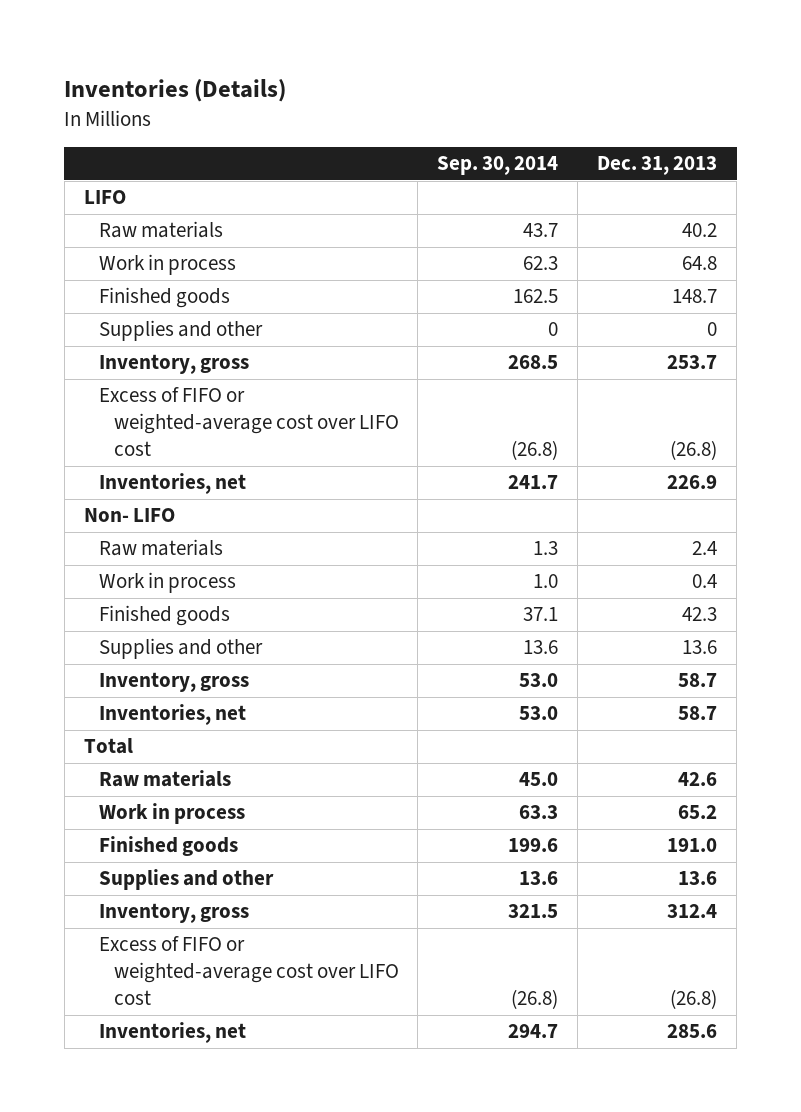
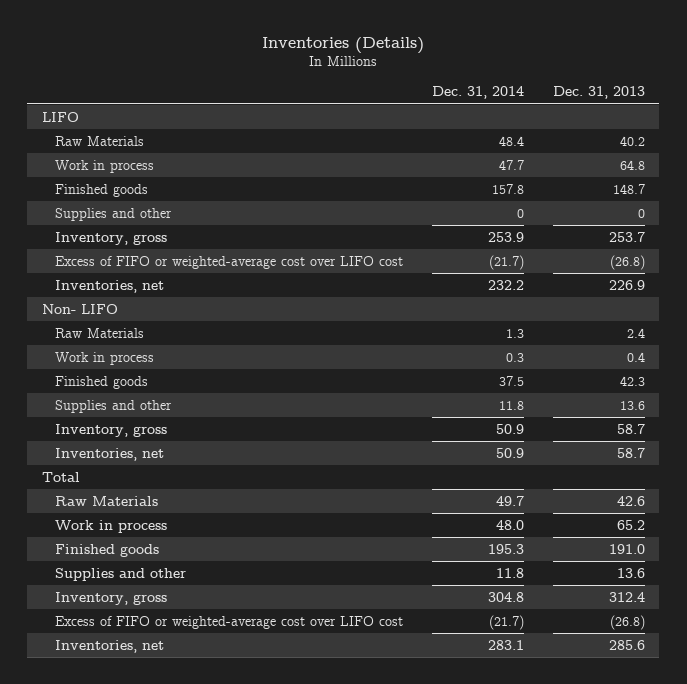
- | Sep. 30, 2014 | Dec. 31, 2013
+ | Dec. 31, 2014 | Dec. 31, 2013
- Raw materials | 43.7 | 40.2
+ Raw Materials | 48.4 | 40.2
- Raw materials | 1.3 | 2.4
+ Raw Materials | 1.3 | 2.4
- Raw materials | 45.0 | 42.6
+ Raw Materials | 49.7 | 42.6

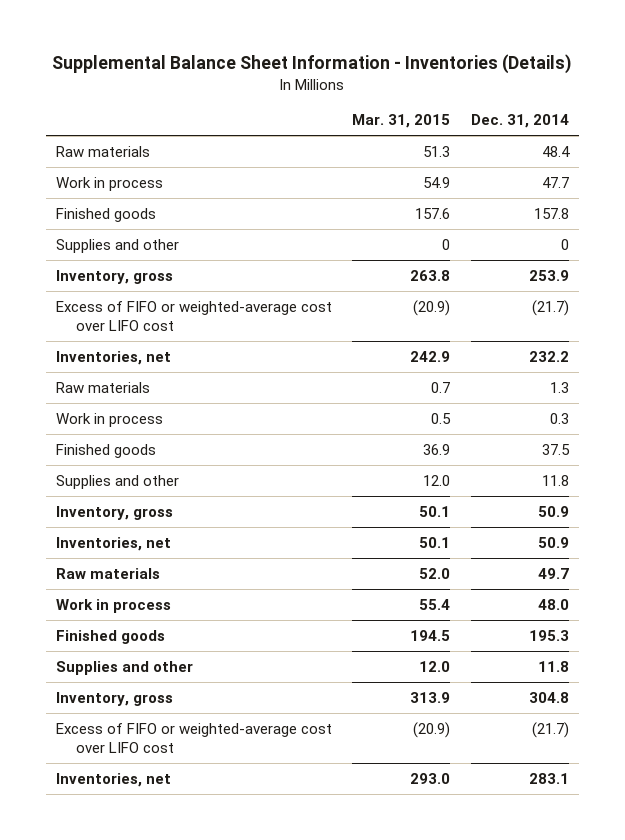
- Inventories (Details)
+ Supplemental Balance Sheet Information - Inventories (Details)
- | Dec. 31, 2014 | Dec. 31, 2013
+ | Mar. 31, 2015 | Dec. 31, 2014
- LIFO
- Raw Materials | 48.4 | 40.2
+ Raw materials | 51.3 | 48.4
- Non- LIFO
- Raw Materials | 1.3 | 2.4
+ Raw materials | 0.7 | 1.3
- Total
- Raw Materials | 49.7 | 42.6
+ Raw materials | 52.0 | 49.7

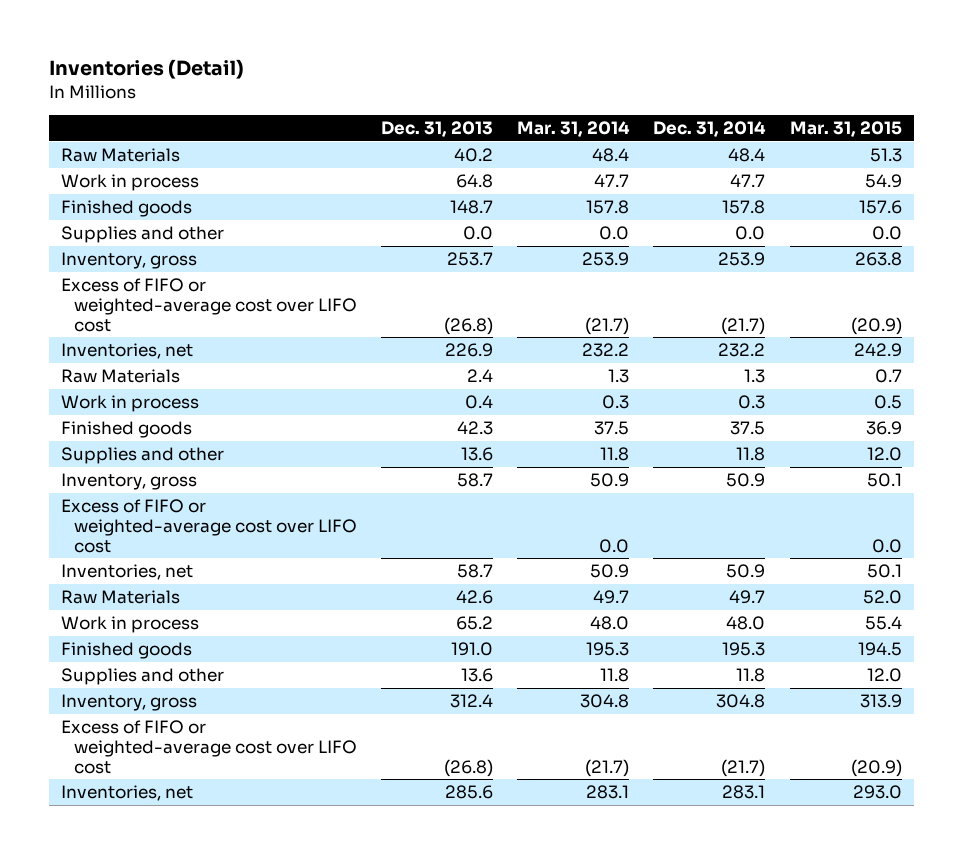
- Supplemental Balance Sheet Information - Inventories (Details)
+ Inventories (Detail)
- | Mar. 31, 2015 | Dec. 31, 2014
+ | Dec. 31, 2013 | Mar. 31, 2014 | Dec. 31, 2014 | Mar. 31, 2015
- Raw materials | 51.3 | 48.4
+ Raw Materials | 40.2 | 48.4 | 48.4 | 51.3
- Supplies and other | 0 | 0
+ Supplies and other | 0.0 | 0.0 | 0.0 | 0.0
- Raw materials | 0.7 | 1.3
+ Raw Materials | 2.4 | 1.3 | 1.3 | 0.7
+ Excess of FIFO or weighted-average cost over LIFO cost | | 0.0 | | 0.0
- Raw materials | 52.0 | 49.7
+ Raw Materials | 42.6 | 49.7 | 49.7 | 52.0

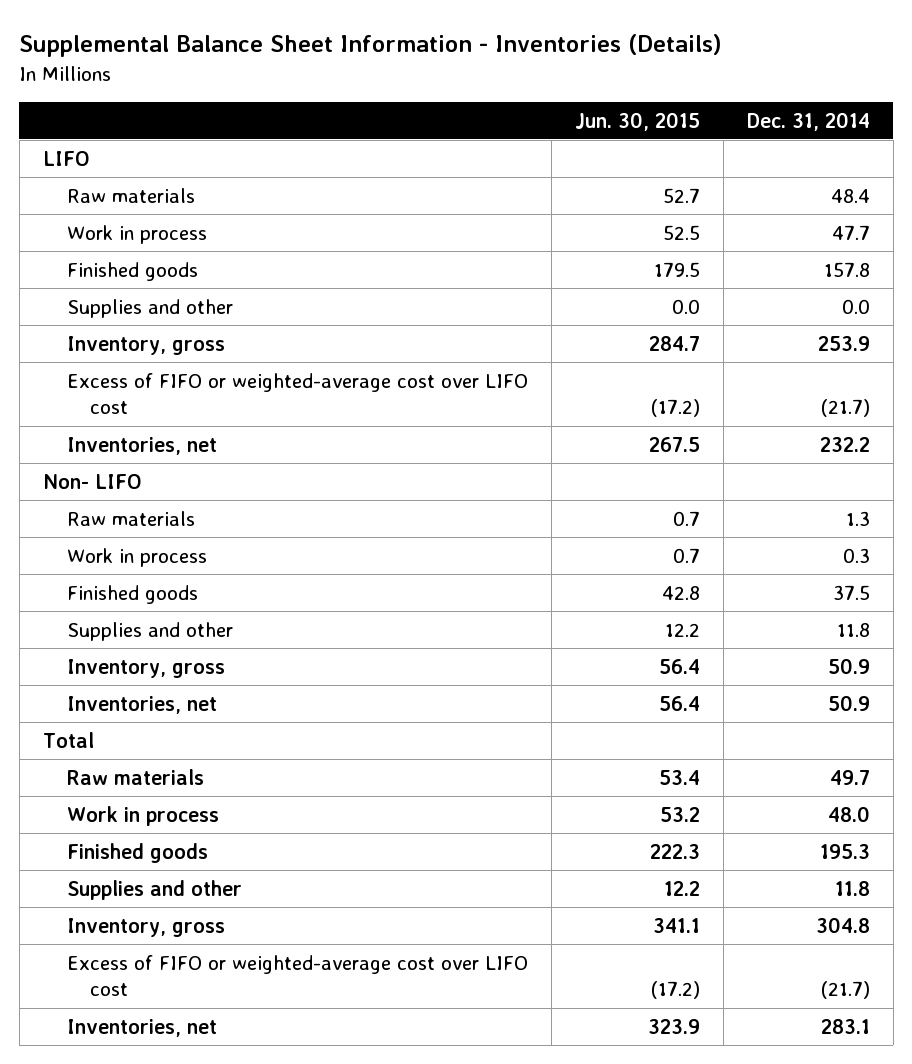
- Inventories (Detail)
+ Supplemental Balance Sheet Information - Inventories (Details)
- | Dec. 31, 2013 | Mar. 31, 2014 | Dec. 31, 2014 | Mar. 31, 2015
+ | Jun. 30, 2015 | Dec. 31, 2014
- Raw Materials | 40.2 | 48.4 | 48.4 | 51.3
+ LIFO
+ Raw materials | 52.7 | 48.4
- Raw Materials | 2.4 | 1.3 | 1.3 | 0.7
+ Non- LIFO
+ Raw materials | 0.7 | 1.3
- Excess of FIFO or weighted-average cost over LIFO cost | | 0.0 | | 0.0
- Raw Materials | 42.6 | 49.7 | 49.7 | 52.0
+ Total
+ Raw materials | 53.4 | 49.7

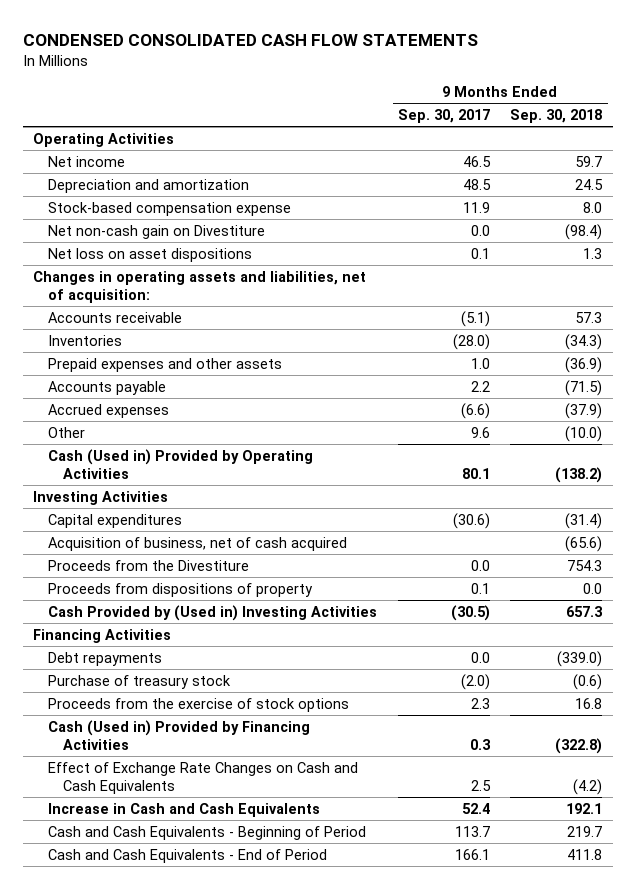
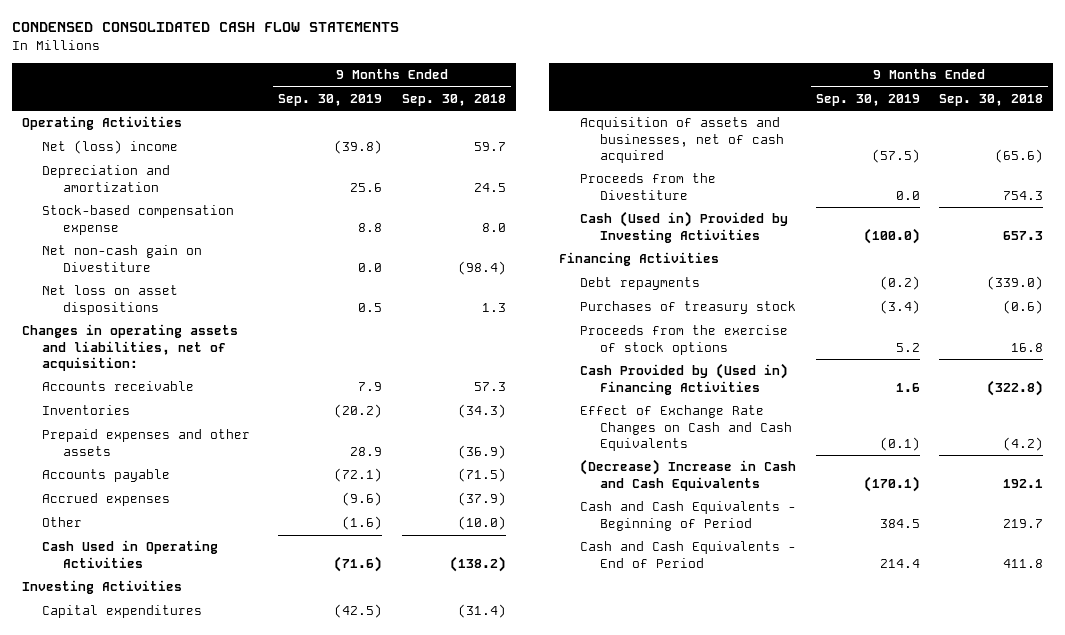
- | 9 Months Ended Sep. 30, 2017 | 9 Months Ended Sep. 30, 2018
+ | 9 Months Ended Sep. 30, 2019 | 9 Months Ended Sep. 30, 2018
- Net income | 46.5 | 59.7
+ Net (loss) income | (39.8) | 59.7
- Cash (Used in) Provided by Operating Activities | 80.1 | (138.2)
+ Cash Used in Operating Activities | (71.6) | (138.2)
- Acquisition of business, net of cash acquired | | (65.6)
+ Acquisition of assets and businesses, net of cash acquired | (57.5) | (65.6)
- Proceeds from dispositions of property | 0.1 | 0.0
- Cash Provided by (Used in) Investing Activities | (30.5) | 657.3
+ Cash (Used in) Provided by Investing Activities | (100.0) | 657.3
- Purchase of treasury stock | (2.0) | (0.6)
+ Purchases of treasury stock | (3.4) | (0.6)
- Cash (Used in) Provided by Financing Activities | 0.3 | (322.8)
+ Cash Provided by (Used in) Financing Activities | 1.6 | (322.8)
- Increase in Cash and Cash Equivalents | 52.4 | 192.1
+ (Decrease) Increase in Cash and Cash Equivalents | (170.1) | 192.1

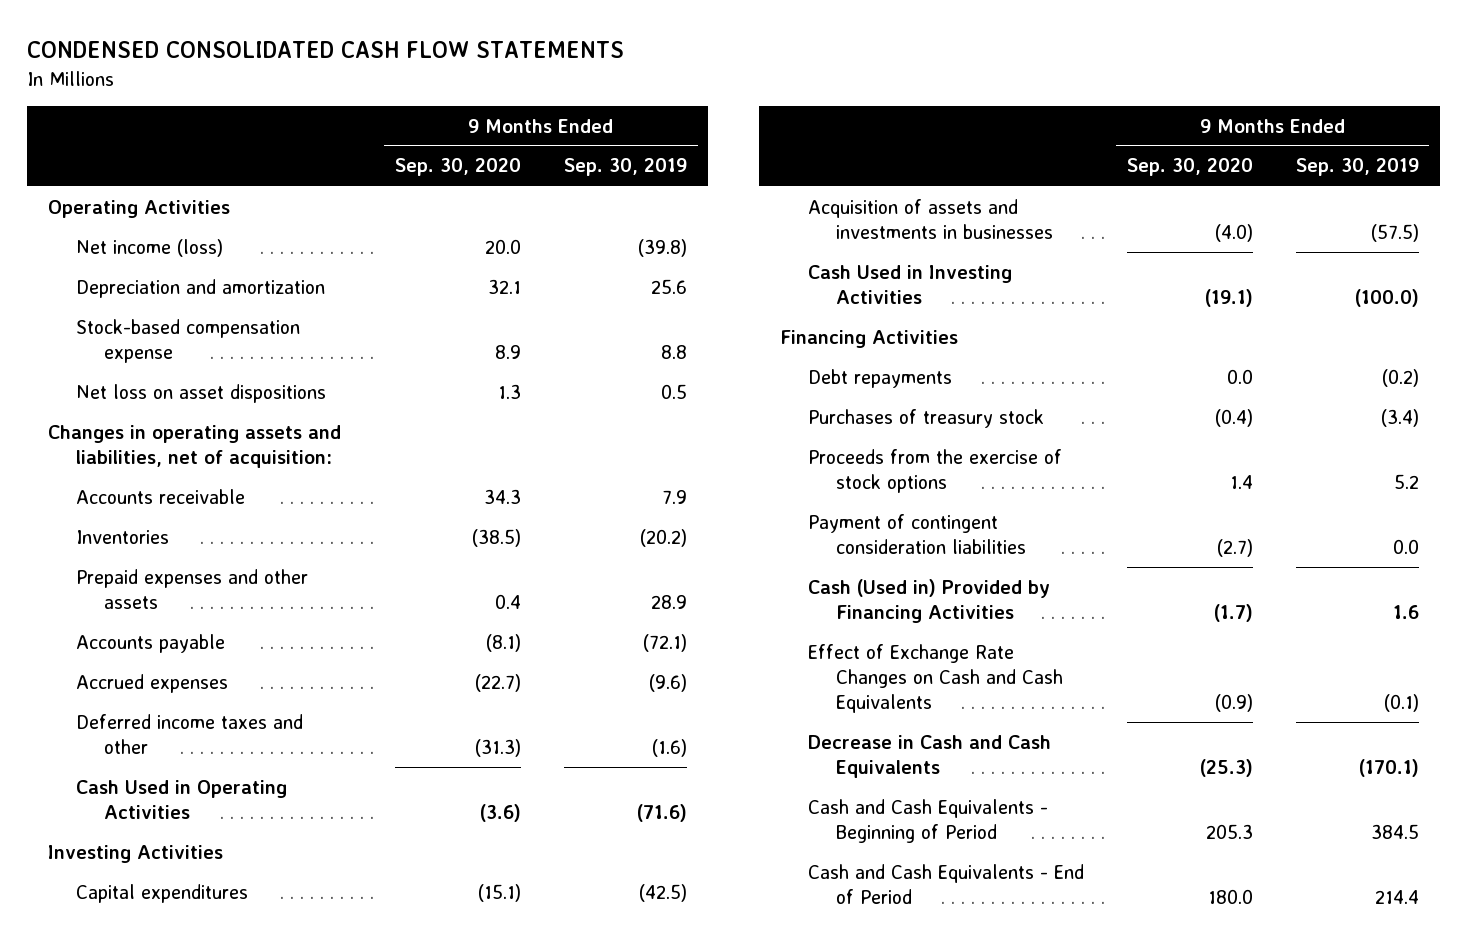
- | 9 Months Ended Sep. 30, 2019 | 9 Months Ended Sep. 30, 2018
+ | 9 Months Ended Sep. 30, 2020 | 9 Months Ended Sep. 30, 2019
- Net (loss) income | (39.8) | 59.7
+ Net income (loss) | 20.0 | (39.8)
- Net non-cash gain on Divestiture | 0.0 | (98.4)
- Other | (1.6) | (10.0)
+ Deferred income taxes and other | (31.3) | (1.6)
- Acquisition of assets and businesses, net of cash acquired | (57.5) | (65.6)
- Proceeds from the Divestiture | 0.0 | 754.3
- Cash (Used in) Provided by Investing Activities | (100.0) | 657.3
+ Acquisition of assets and investments in businesses | (4.0) | (57.5)
+ Cash Used in Investing Activities | (19.1) | (100.0)
- Cash Provided by (Used in) Financing Activities | 1.6 | (322.8)
+ Payment of contingent consideration liabilities | (2.7) | 0.0
+ Cash (Used in) Provided by Financing Activities | (1.7) | 1.6
- (Decrease) Increase in Cash and Cash Equivalents | (170.1) | 192.1
+ Decrease in Cash and Cash Equivalents | (25.3) | (170.1)

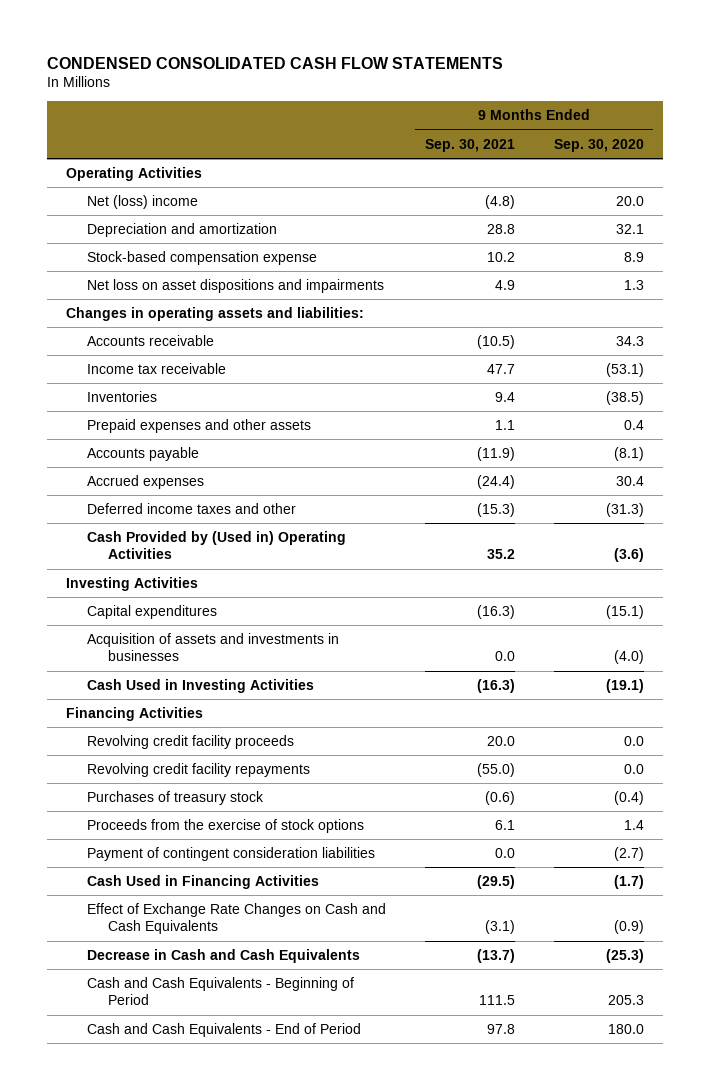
- | 9 Months Ended Sep. 30, 2020 | 9 Months Ended Sep. 30, 2019
+ | 9 Months Ended Sep. 30, 2021 | 9 Months Ended Sep. 30, 2020
- Net income (loss) | 20.0 | (39.8)
+ Net (loss) income | (4.8) | 20.0
- Net loss on asset dispositions | 1.3 | 0.5
- Changes in operating assets and liabilities, net of acquisition:
+ Net loss on asset dispositions and impairments | 4.9 | 1.3
+ Changes in operating assets and liabilities:
+ Income tax receivable | 47.7 | (53.1)
- Accrued expenses | (22.7) | (9.6)
+ Accrued expenses | (24.4) | 30.4
- Cash Used in Operating Activities | (3.6) | (71.6)
+ Cash Provided by (Used in) Operating Activities | 35.2 | (3.6)
- Debt repayments | 0.0 | (0.2)
+ Revolving credit facility proceeds | 20.0 | 0.0
+ Revolving credit facility repayments | (55.0) | 0.0
- Cash (Used in) Provided by Financing Activities | (1.7) | 1.6
+ Cash Used in Financing Activities | (29.5) | (1.7)

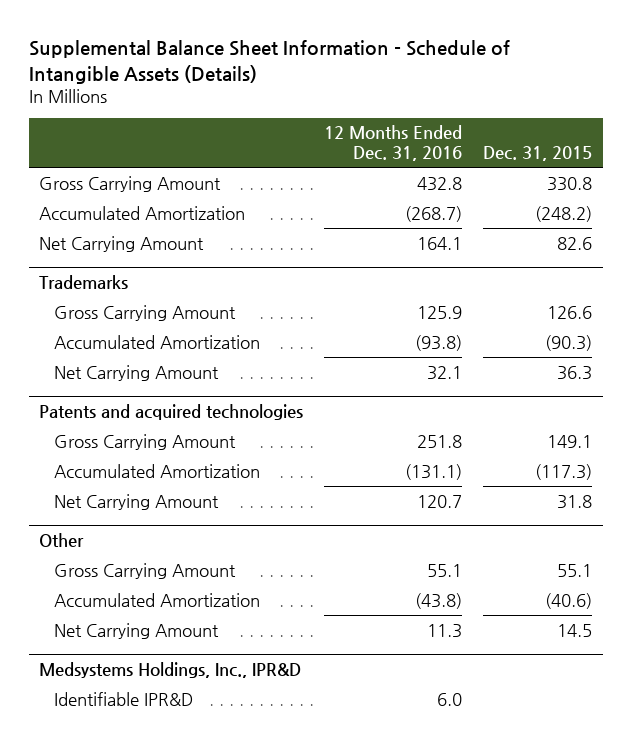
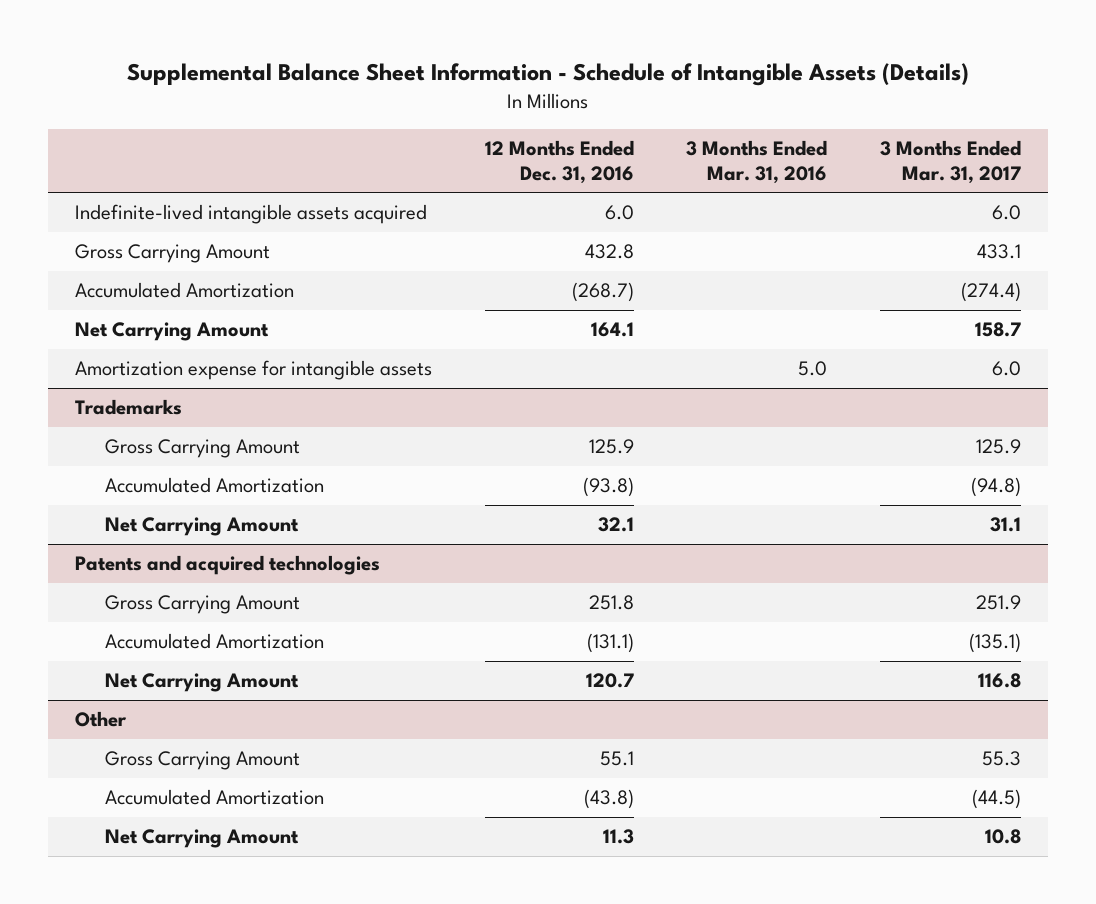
- | 12 Months Ended Dec. 31, 2016 | Dec. 31, 2015
+ | 12 Months Ended Dec. 31, 2016 | 3 Months Ended Mar. 31, 2016 | 3 Months Ended Mar. 31, 2017
+ Indefinite-lived intangible assets acquired | 6.0 | | 6.0
+ Amortization expense for intangible assets | | 5.0 | 6.0
- Medsystems Holdings, Inc., IPR&D
- Identifiable IPR&D | 6.0 |

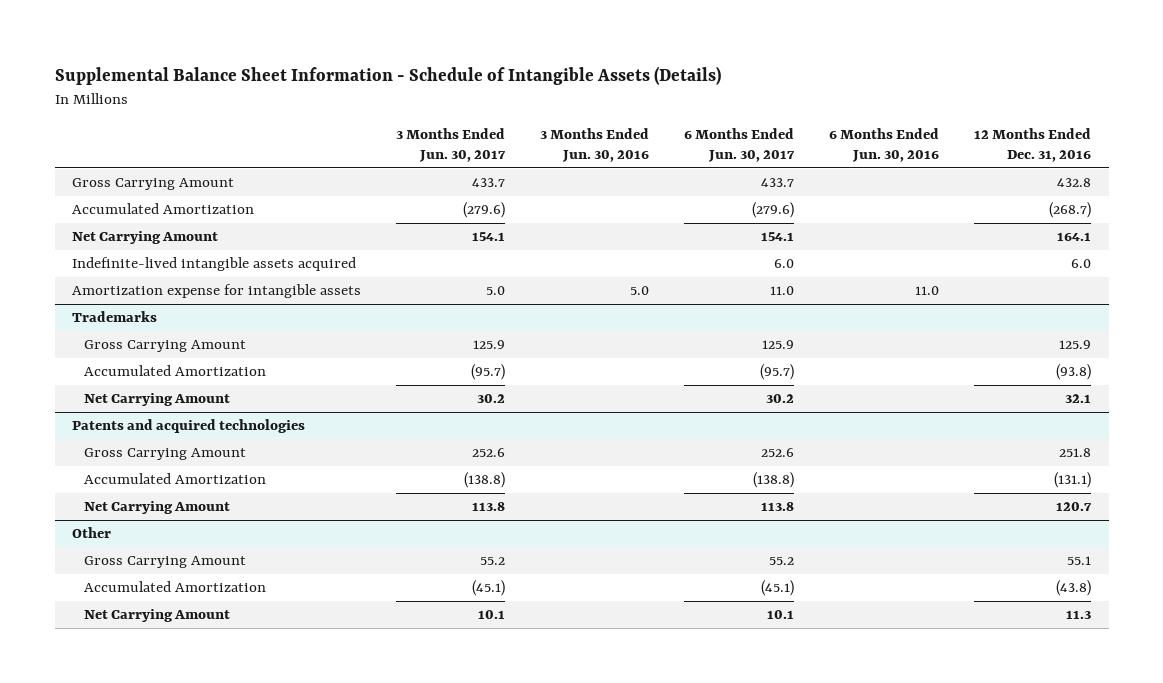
- | 12 Months Ended Dec. 31, 2016 | 3 Months Ended Mar. 31, 2016 | 3 Months Ended Mar. 31, 2017
+ | 3 Months Ended Jun. 30, 2017 | 3 Months Ended Jun. 30, 2016 | 6 Months Ended Jun. 30, 2017 | 6 Months Ended Jun. 30, 2016 | 12 Months Ended Dec. 31, 2016
moved down: Indefinite-lived intangible assets acquired | | | 6.0 | | 6.0

